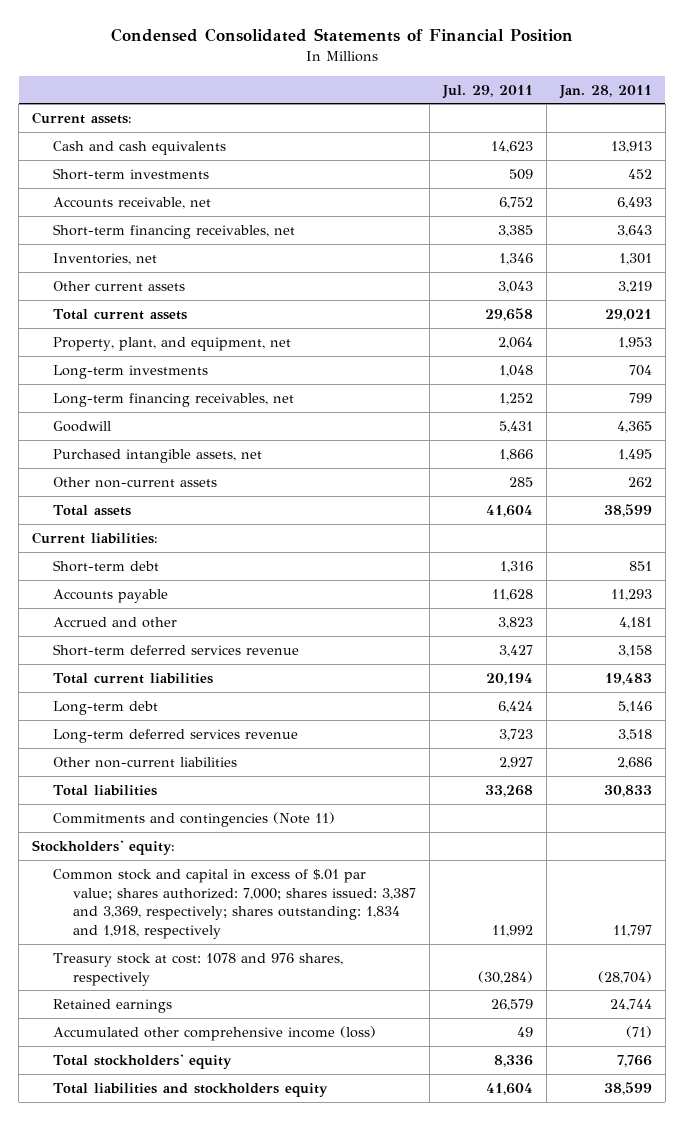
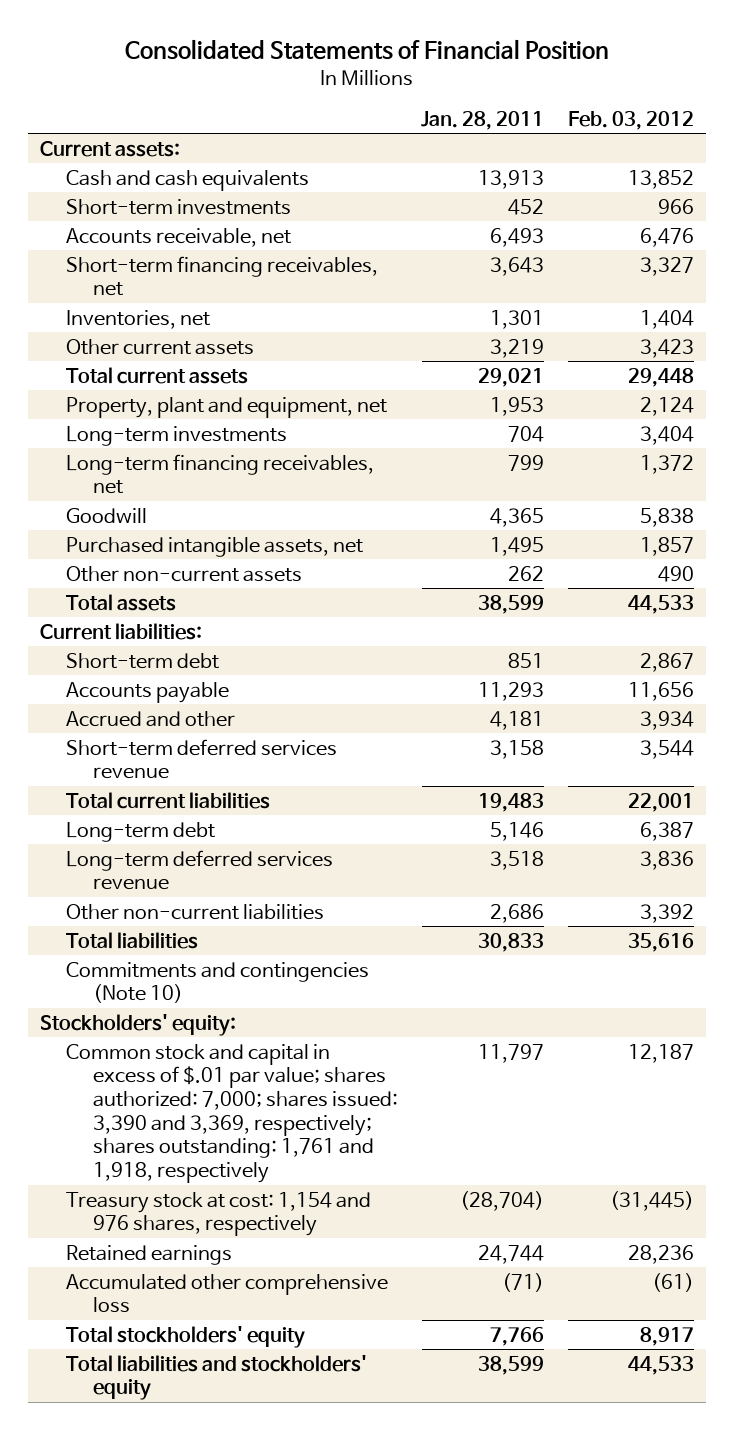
- Condensed Consolidated Statements of Financial Position
+ Consolidated Statements of Financial Position
- | Jul. 29, 2011 | Jan. 28, 2011
+ | Jan. 28, 2011 | Feb. 03, 2012
- Property, plant, and equipment, net | 2,064 | 1,953
+ Property, plant and equipment, net | 1,953 | 2,124
- Commitments and contingencies (Note 11)
+ Commitments and contingencies (Note 10)
- Common stock and capital in excess of $.01 par value; shares authorized: 7,000; shares issued: 3,387 and 3,369, respectively; shares outstanding: 1,834 and 1,918, respectively | 11,992 | 11,797
- Treasury stock at cost: 1078 and 976 shares, respectively | (30,284) | (28,704)
+ Common stock and capital in excess of $.01 par value; shares authorized: 7,000; shares issued: 3,390 and 3,369, respectively; shares outstanding: 1,761 and 1,918, respectively | 11,797 | 12,187
+ Treasury stock at cost: 1,154 and 976 shares, respectively | (28,704) | (31,445)
- Accumulated other comprehensive income (loss) | 49 | (71)
+ Accumulated other comprehensive loss | (71) | (61)
- Total liabilities and stockholders equity | 41,604 | 38,599
+ Total liabilities and stockholders' equity | 38,599 | 44,533

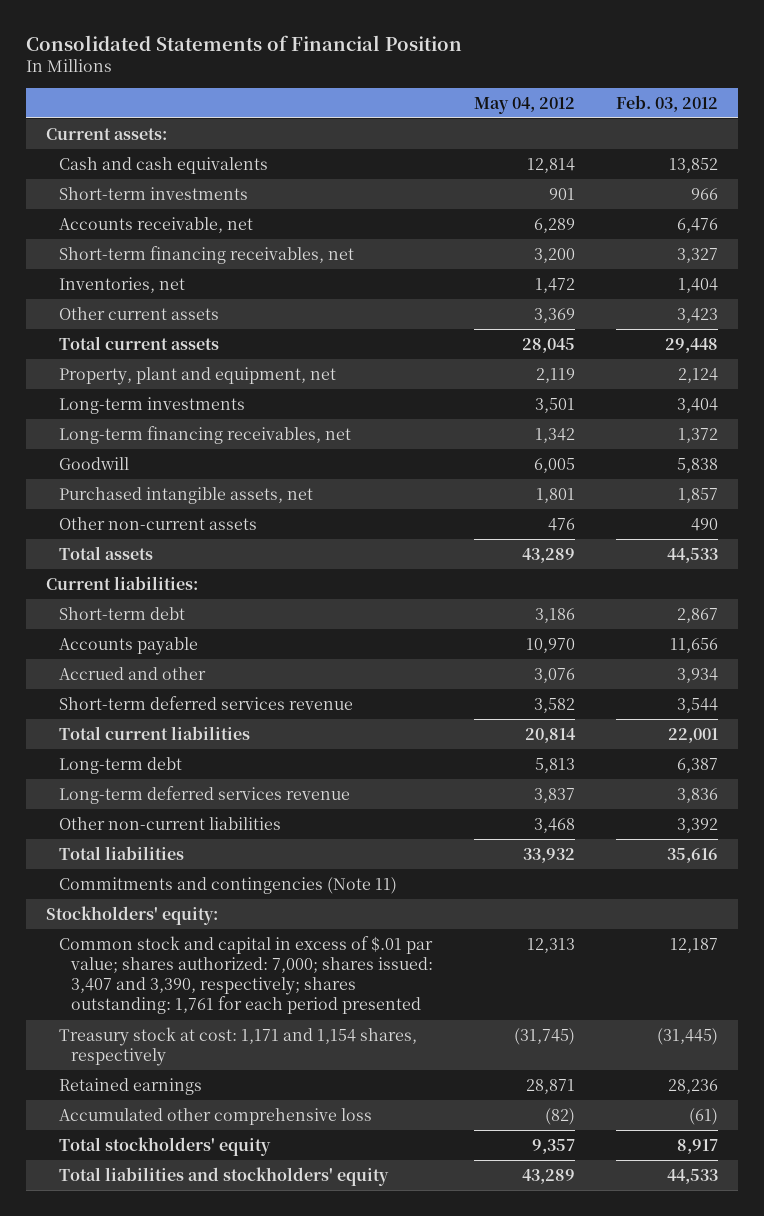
- | Jan. 28, 2011 | Feb. 03, 2012
+ | May 04, 2012 | Feb. 03, 2012
- Commitments and contingencies (Note 10)
+ Commitments and contingencies (Note 11)
- Common stock and capital in excess of $.01 par value; shares authorized: 7,000; shares issued: 3,390 and 3,369, respectively; shares outstanding: 1,761 and 1,918, respectively | 11,797 | 12,187
- Treasury stock at cost: 1,154 and 976 shares, respectively | (28,704) | (31,445)
+ Common stock and capital in excess of $.01 par value; shares authorized: 7,000; shares issued: 3,407 and 3,390, respectively; shares outstanding: 1,761 for each period presented | 12,313 | 12,187
+ Treasury stock at cost: 1,171 and 1,154 shares, respectively | (31,745) | (31,445)

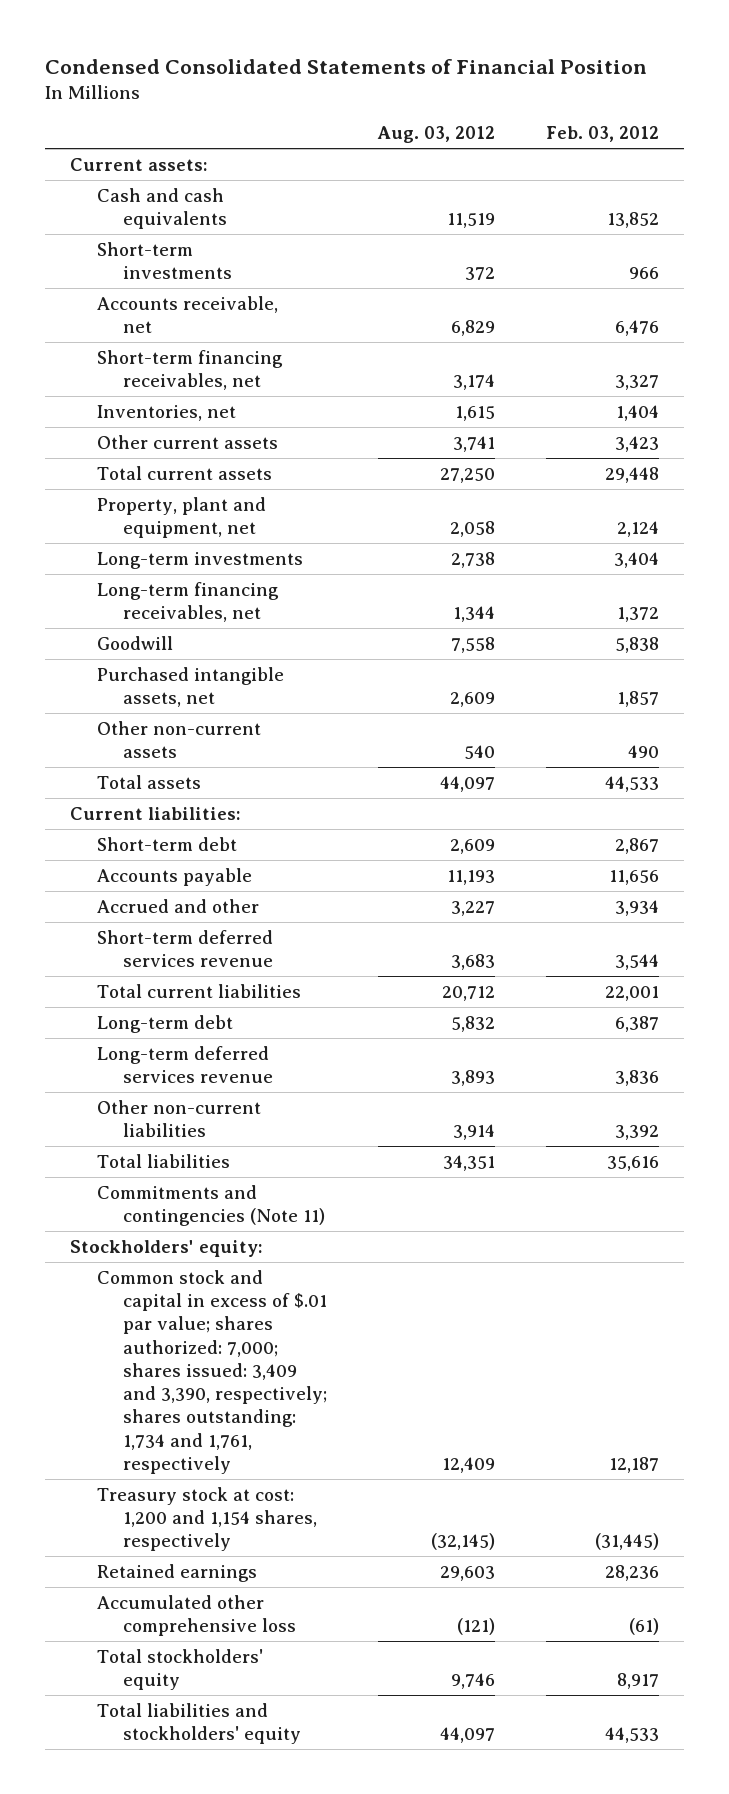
- Consolidated Statements of Financial Position
+ Condensed Consolidated Statements of Financial Position
- | May 04, 2012 | Feb. 03, 2012
+ | Aug. 03, 2012 | Feb. 03, 2012
- Common stock and capital in excess of $.01 par value; shares authorized: 7,000; shares issued: 3,407 and 3,390, respectively; shares outstanding: 1,761 for each period presented | 12,313 | 12,187
- Treasury stock at cost: 1,171 and 1,154 shares, respectively | (31,745) | (31,445)
+ Common stock and capital in excess of $.01 par value; shares authorized: 7,000; shares issued: 3,409 and 3,390, respectively; shares outstanding: 1,734 and 1,761, respectively | 12,409 | 12,187
+ Treasury stock at cost: 1,200 and 1,154 shares, respectively | (32,145) | (31,445)

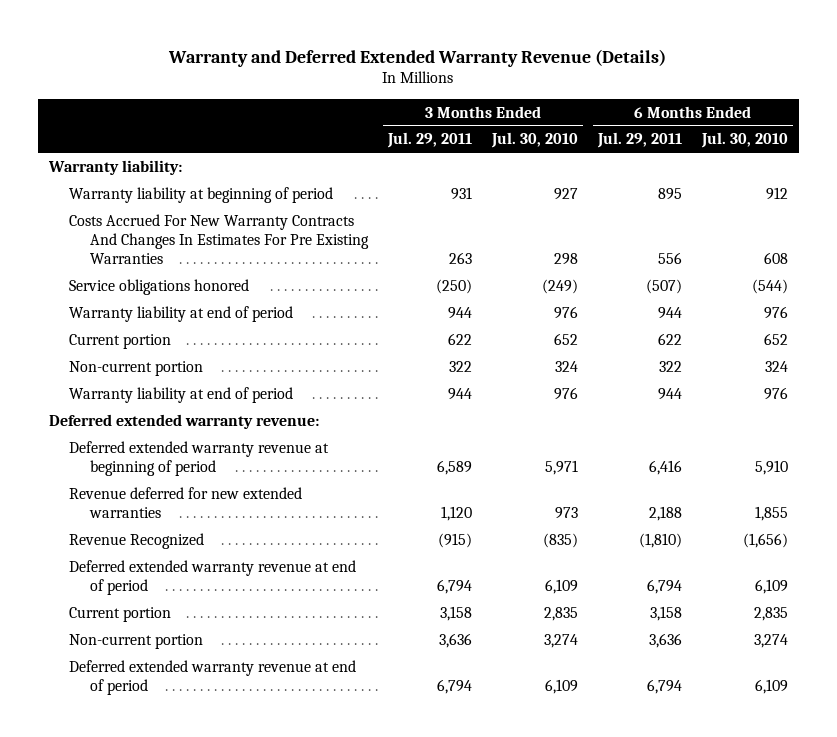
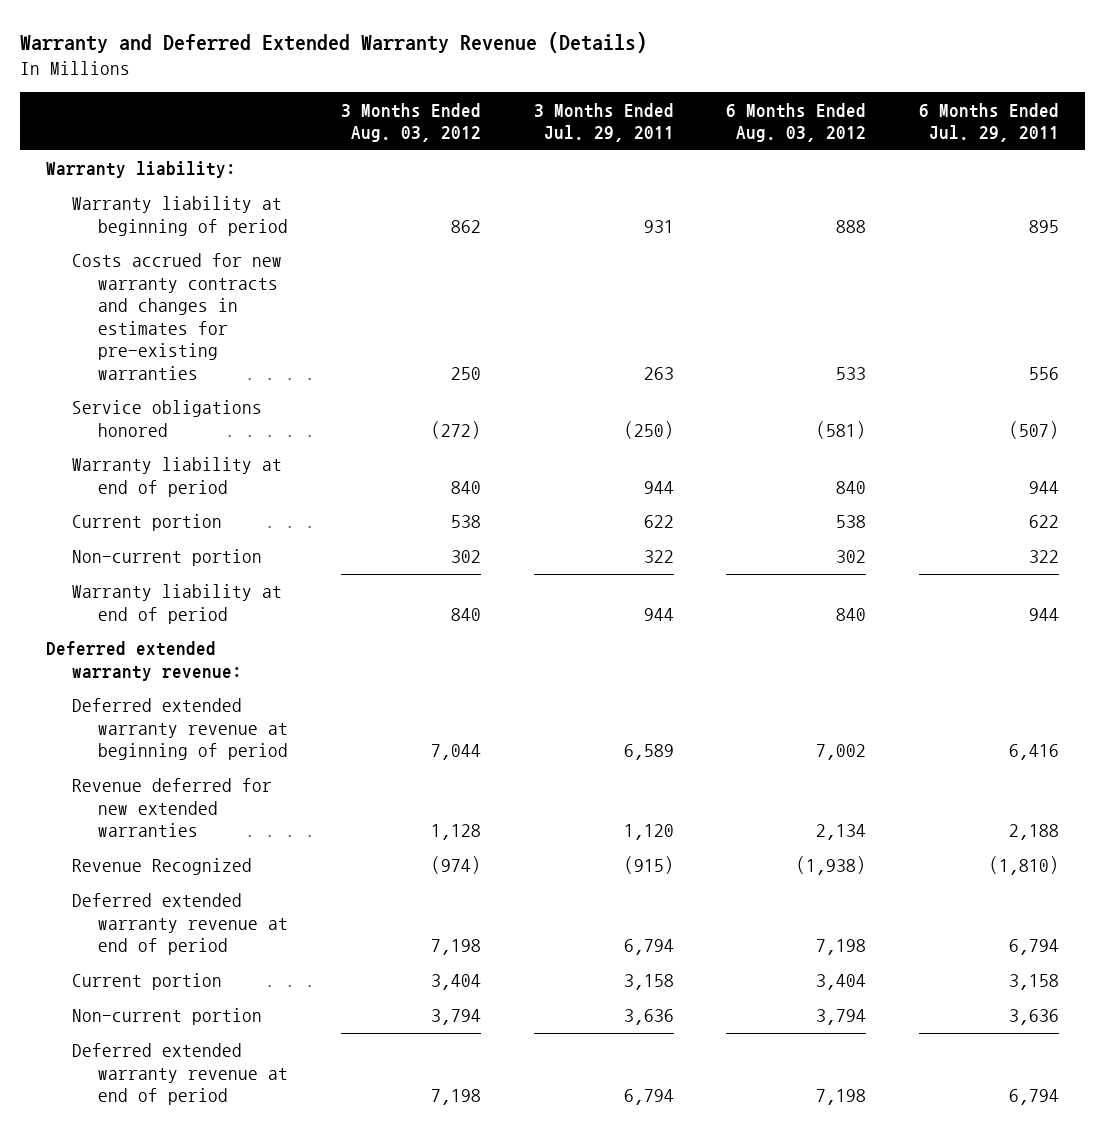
- | 3 Months Ended Jul. 29, 2011 | 3 Months Ended Jul. 30, 2010 | 6 Months Ended Jul. 29, 2011 | 6 Months Ended Jul. 30, 2010
+ | 3 Months Ended Aug. 03, 2012 | 3 Months Ended Jul. 29, 2011 | 6 Months Ended Aug. 03, 2012 | 6 Months Ended Jul. 29, 2011
- Costs Accrued For New Warranty Contracts And Changes In Estimates For Pre Existing Warranties | 263 | 298 | 556 | 608
+ Costs accrued for new warranty contracts and changes in estimates for pre-existing warranties | 250 | 263 | 533 | 556

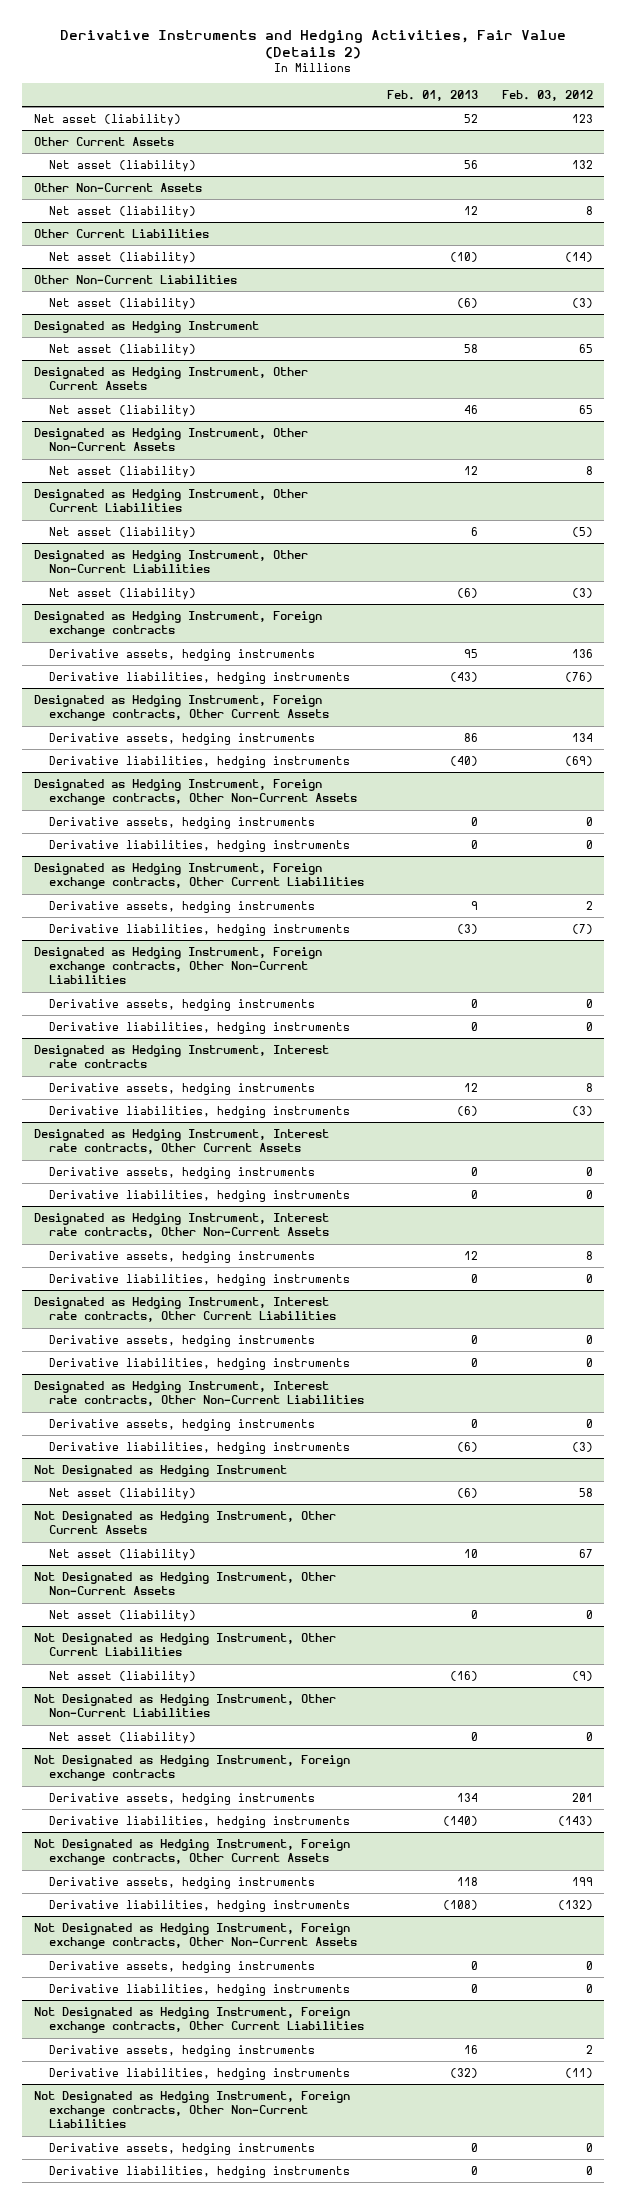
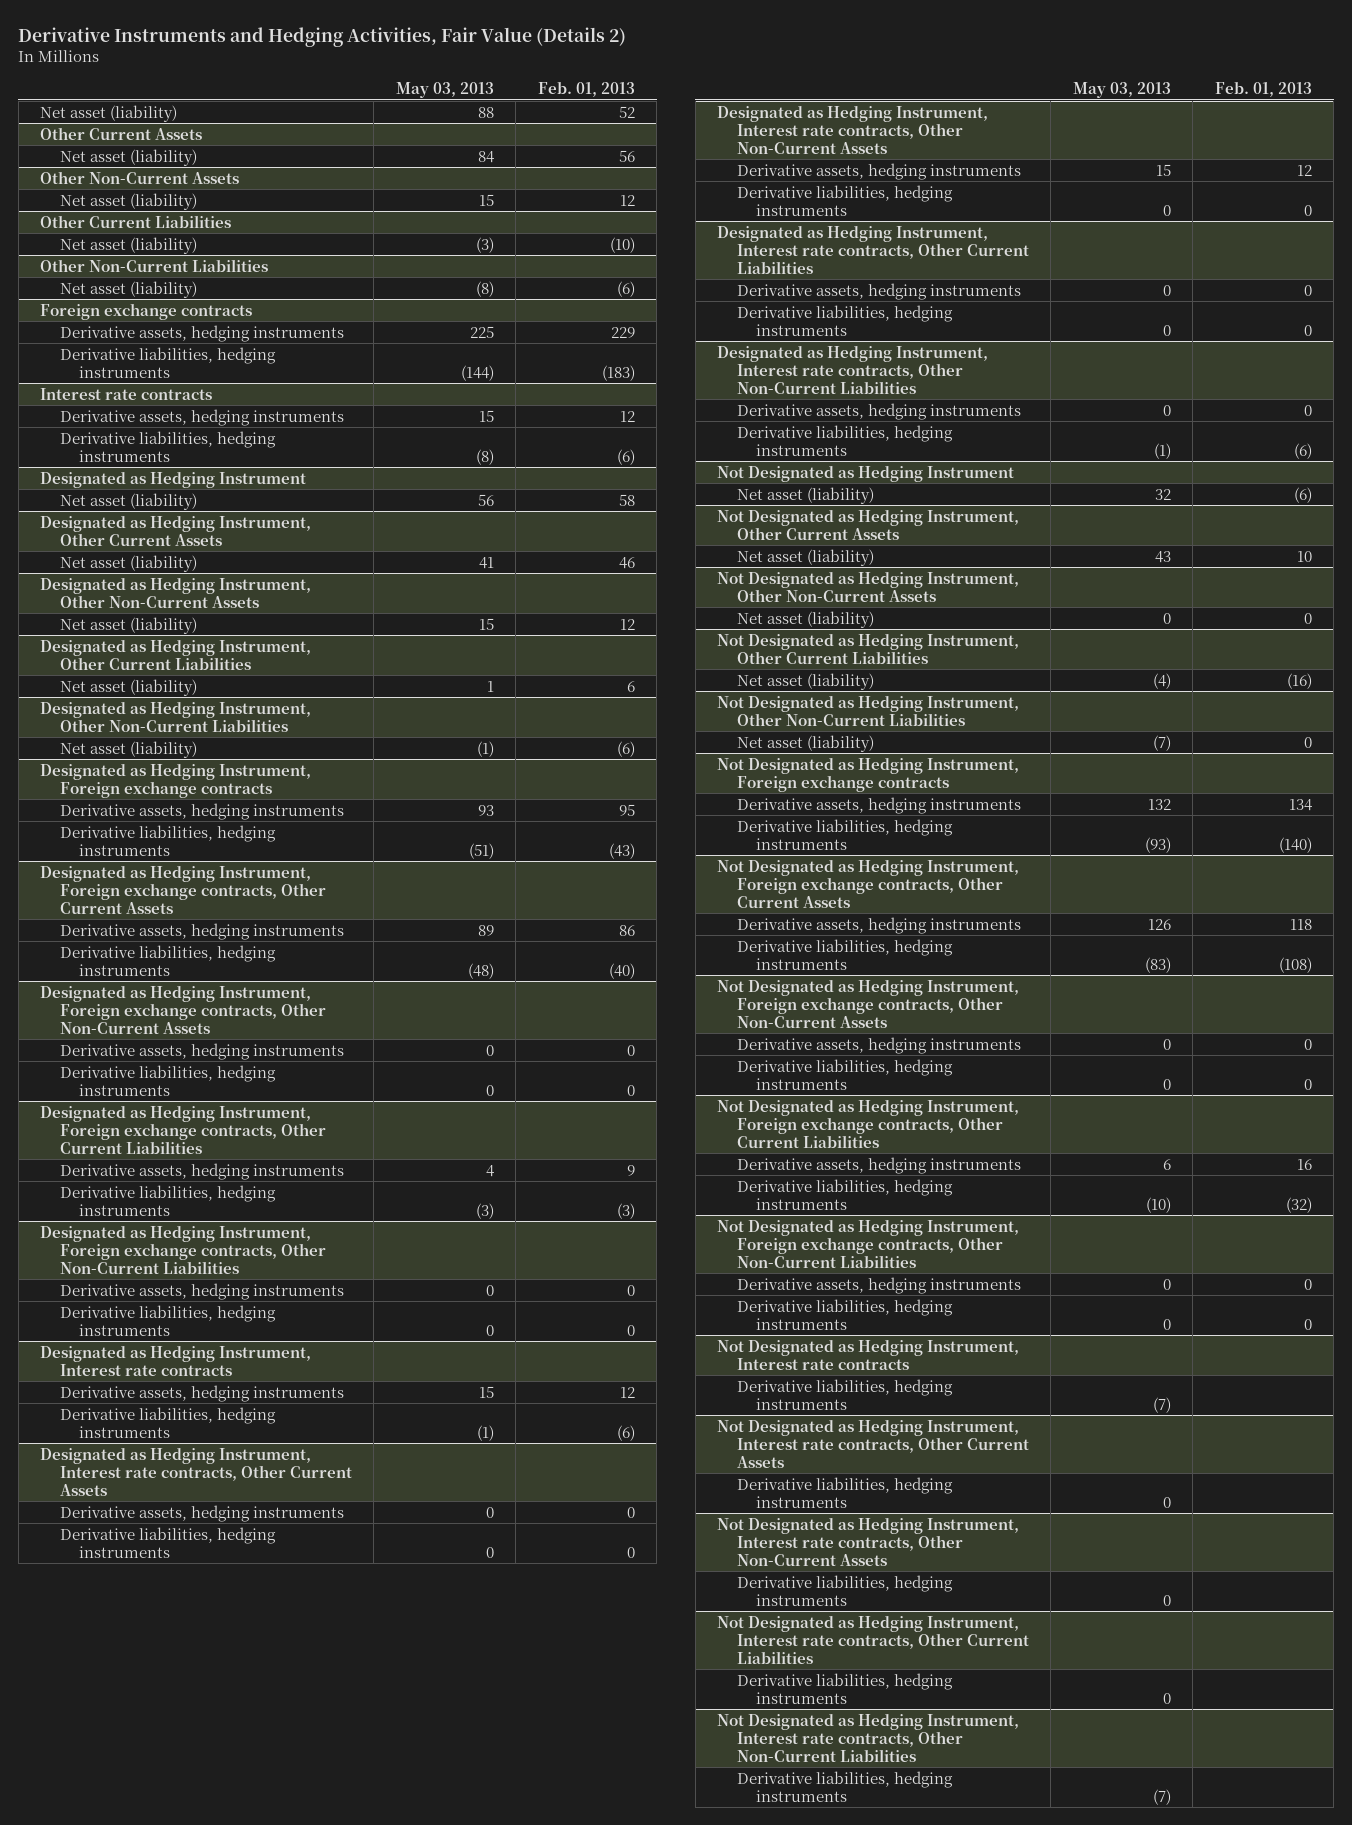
- | Feb. 01, 2013 | Feb. 03, 2012
+ | May 03, 2013 | Feb. 01, 2013
+ Foreign exchange contracts
+ Derivative assets, hedging instruments | 225 | 229
+ Derivative liabilities, hedging instruments | (144) | (183)
+ Interest rate contracts
+ Derivative assets, hedging instruments | 15 | 12
+ Derivative liabilities, hedging instruments | (8) | (6)
+ Not Designated as Hedging Instrument, Interest rate contracts
+ Derivative liabilities, hedging instruments | (7) |
+ Not Designated as Hedging Instrument, Interest rate contracts, Other Current Assets
+ Derivative liabilities, hedging instruments | 0 |
+ Not Designated as Hedging Instrument, Interest rate contracts, Other Non-Current Assets
+ Derivative liabilities, hedging instruments | 0 |
+ Not Designated as Hedging Instrument, Interest rate contracts, Other Current Liabilities
+ Derivative liabilities, hedging instruments | 0 |
+ Not Designated as Hedging Instrument, Interest rate contracts, Other Non-Current Liabilities
+ Derivative liabilities, hedging instruments | (7) |

